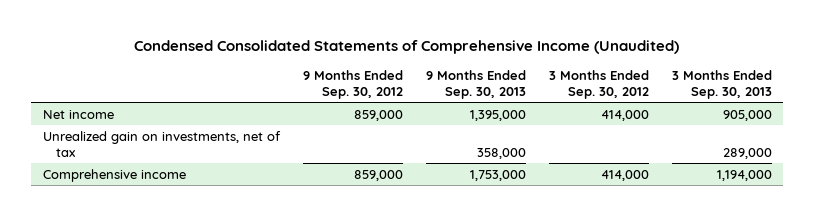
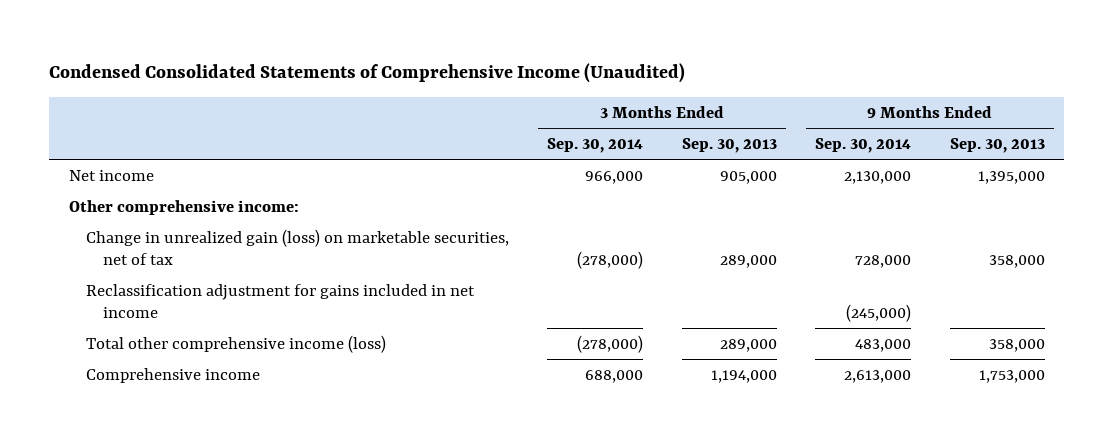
- | 9 Months Ended Sep. 30, 2012 | 9 Months Ended Sep. 30, 2013 | 3 Months Ended Sep. 30, 2012 | 3 Months Ended Sep. 30, 2013
+ | 3 Months Ended Sep. 30, 2014 | 3 Months Ended Sep. 30, 2013 | 9 Months Ended Sep. 30, 2014 | 9 Months Ended Sep. 30, 2013
- Unrealized gain on investments, net of tax | | 358,000 | | 289,000
+ Other comprehensive income:
+ Change in unrealized gain (loss) on marketable securities, net of tax | (278,000) | 289,000 | 728,000 | 358,000
+ Reclassification adjustment for gains included in net income | | | (245,000) |
+ Total other comprehensive income (loss) | (278,000) | 289,000 | 483,000 | 358,000

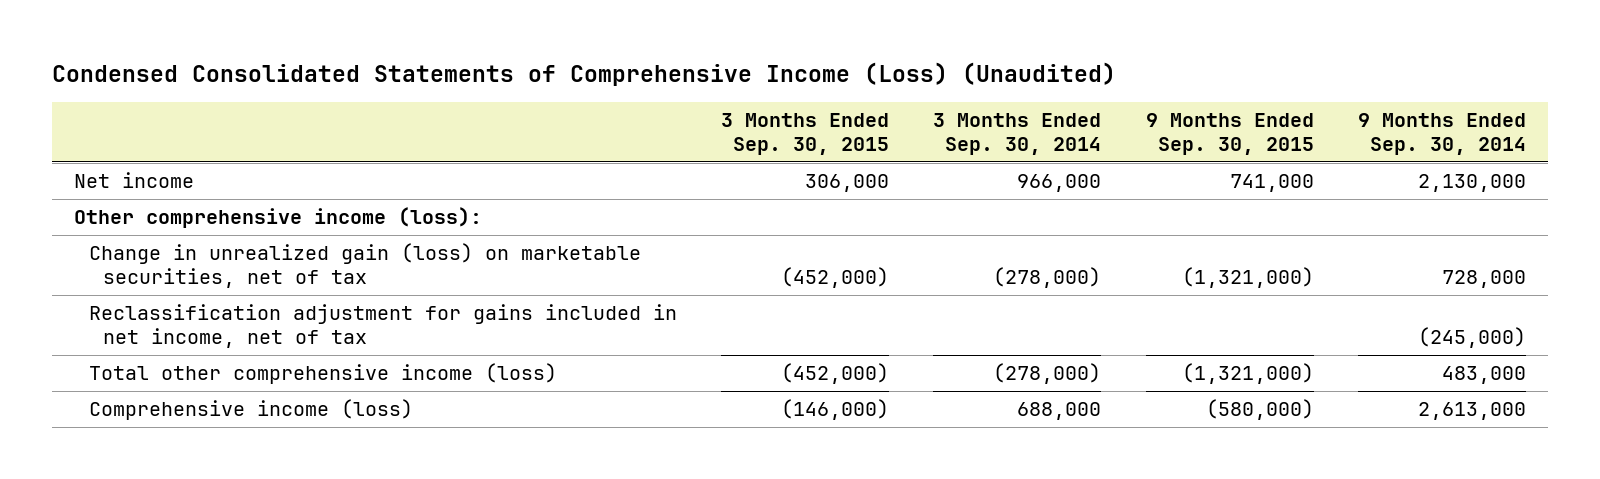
- Condensed Consolidated Statements of Comprehensive Income (Unaudited)
+ Condensed Consolidated Statements of Comprehensive Income (Loss) (Unaudited)
- | 3 Months Ended Sep. 30, 2014 | 3 Months Ended Sep. 30, 2013 | 9 Months Ended Sep. 30, 2014 | 9 Months Ended Sep. 30, 2013
+ | 3 Months Ended Sep. 30, 2015 | 3 Months Ended Sep. 30, 2014 | 9 Months Ended Sep. 30, 2015 | 9 Months Ended Sep. 30, 2014
- Other comprehensive income:
+ Other comprehensive income (loss):
- Reclassification adjustment for gains included in net income | | | (245,000) |
+ Reclassification adjustment for gains included in net income, net of tax | | | | (245,000)
- Comprehensive income | 688,000 | 1,194,000 | 2,613,000 | 1,753,000
+ Comprehensive income (loss) | (146,000) | 688,000 | (580,000) | 2,613,000

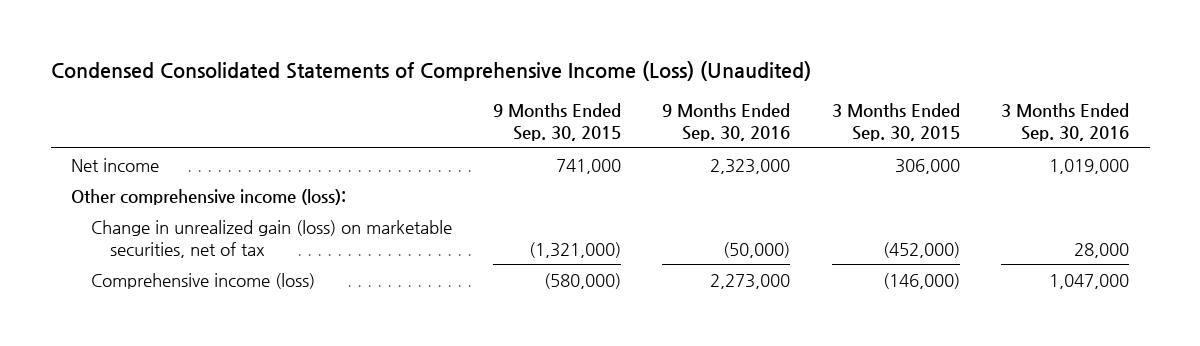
- | 3 Months Ended Sep. 30, 2015 | 3 Months Ended Sep. 30, 2014 | 9 Months Ended Sep. 30, 2015 | 9 Months Ended Sep. 30, 2014
+ | 9 Months Ended Sep. 30, 2015 | 9 Months Ended Sep. 30, 2016 | 3 Months Ended Sep. 30, 2015 | 3 Months Ended Sep. 30, 2016
- Reclassification adjustment for gains included in net income, net of tax | | | | (245,000)
- Total other comprehensive income (loss) | (452,000) | (278,000) | (1,321,000) | 483,000

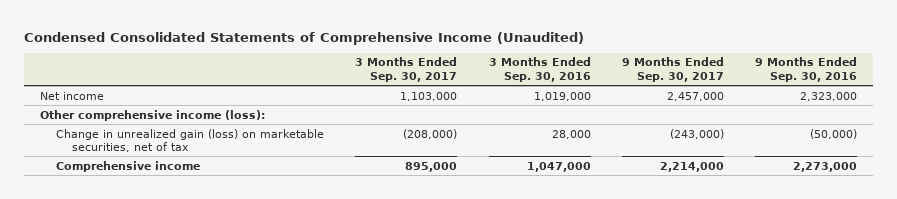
- Condensed Consolidated Statements of Comprehensive Income (Loss) (Unaudited)
+ Condensed Consolidated Statements of Comprehensive Income (Unaudited)
- | 9 Months Ended Sep. 30, 2015 | 9 Months Ended Sep. 30, 2016 | 3 Months Ended Sep. 30, 2015 | 3 Months Ended Sep. 30, 2016
+ | 3 Months Ended Sep. 30, 2017 | 3 Months Ended Sep. 30, 2016 | 9 Months Ended Sep. 30, 2017 | 9 Months Ended Sep. 30, 2016
- Comprehensive income (loss) | (580,000) | 2,273,000 | (146,000) | 1,047,000
+ Comprehensive income | 895,000 | 1,047,000 | 2,214,000 | 2,273,000

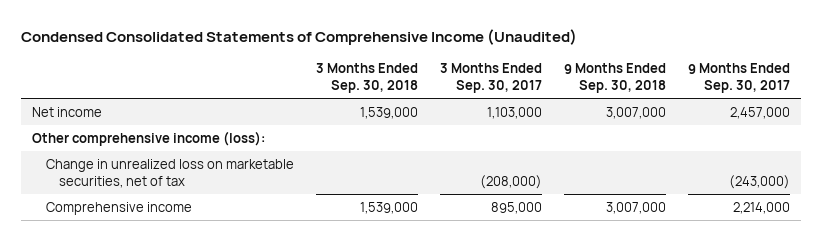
- | 3 Months Ended Sep. 30, 2017 | 3 Months Ended Sep. 30, 2016 | 9 Months Ended Sep. 30, 2017 | 9 Months Ended Sep. 30, 2016
+ | 3 Months Ended Sep. 30, 2018 | 3 Months Ended Sep. 30, 2017 | 9 Months Ended Sep. 30, 2018 | 9 Months Ended Sep. 30, 2017
- Change in unrealized gain (loss) on marketable securities, net of tax | (208,000) | 28,000 | (243,000) | (50,000)
+ Change in unrealized loss on marketable securities, net of tax | | (208,000) | | (243,000)

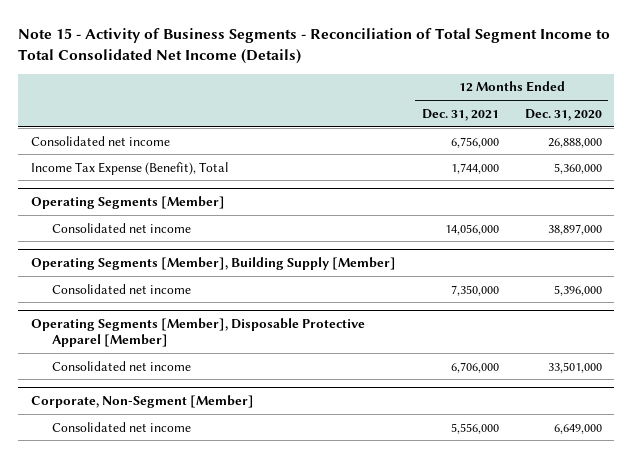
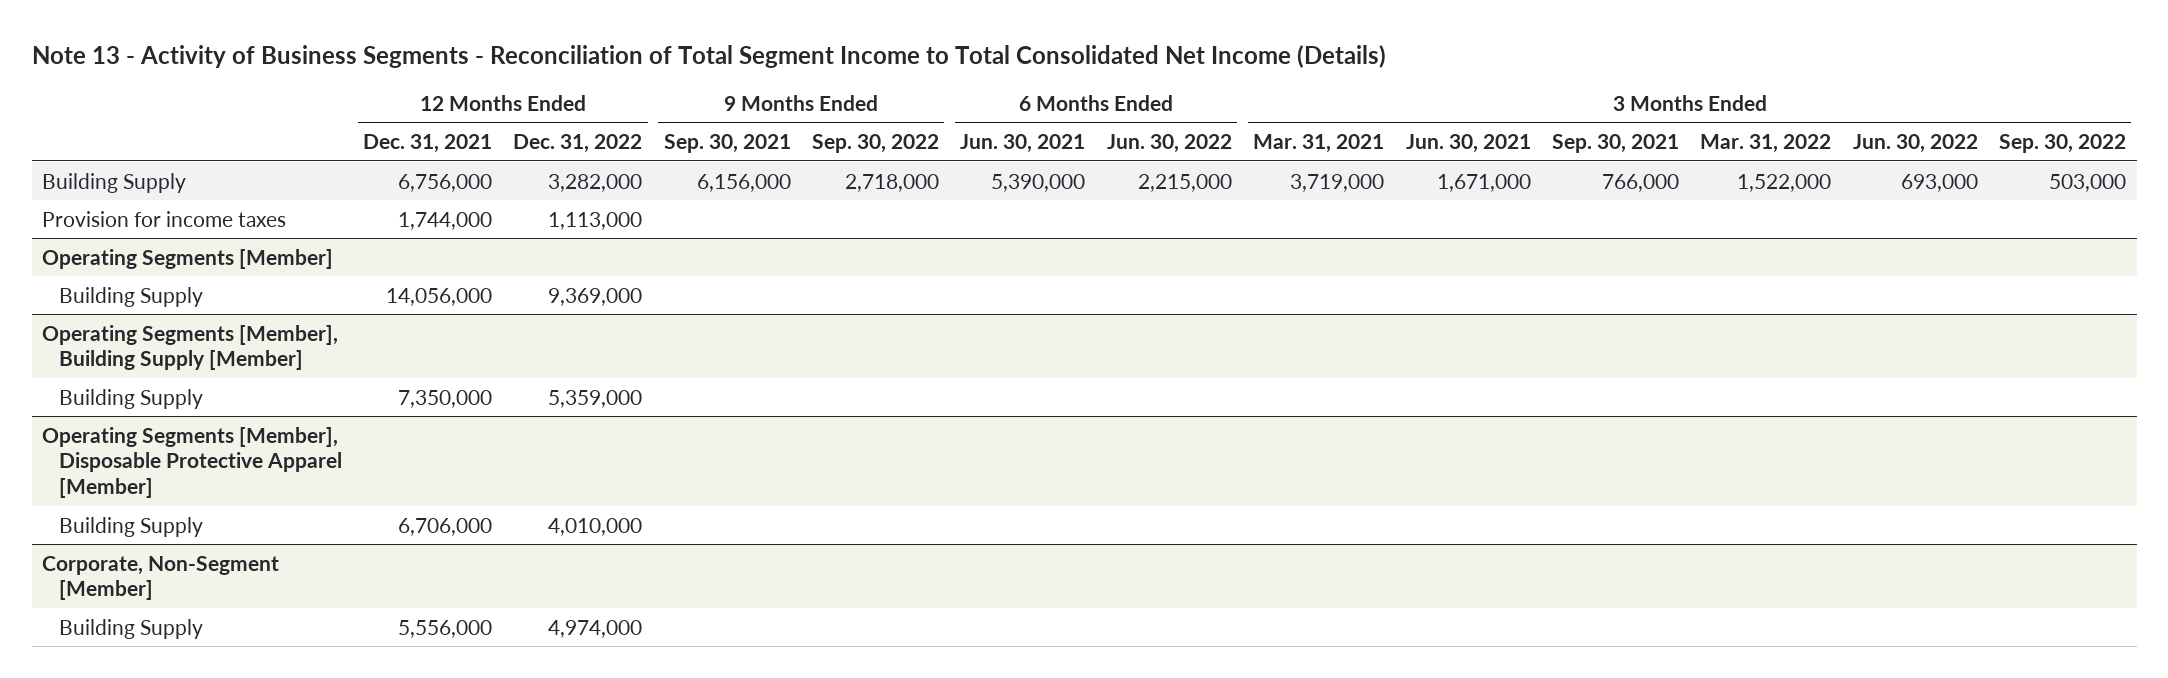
- Note 15 - Activity of Business Segments - Reconciliation of Total Segment Income to Total Consolidated Net Income (Details)
+ Note 13 - Activity of Business Segments - Reconciliation of Total Segment Income to Total Consolidated Net Income (Details)
- | 12 Months Ended Dec. 31, 2021 | 12 Months Ended Dec. 31, 2020
+ | 12 Months Ended Dec. 31, 2021 | 12 Months Ended Dec. 31, 2022 | 9 Months Ended Sep. 30, 2021 | 9 Months Ended Sep. 30, 2022 | 6 Months Ended Jun. 30, 2021 | 6 Months Ended Jun. 30, 2022 | 3 Months Ended Mar. 31, 2021 | 3 Months Ended Jun. 30, 2021 | 3 Months Ended Sep. 30, 2021 | 3 Months Ended Mar. 31, 2022 | 3 Months Ended Jun. 30, 2022 | 3 Months Ended Sep. 30, 2022
- Consolidated net income | 6,756,000 | 26,888,000
- Income Tax Expense (Benefit), Total | 1,744,000 | 5,360,000
+ Building Supply | 6,756,000 | 3,282,000 | 6,156,000 | 2,718,000 | 5,390,000 | 2,215,000 | 3,719,000 | 1,671,000 | 766,000 | 1,522,000 | 693,000 | 503,000
+ Provision for income taxes | 1,744,000 | 1,113,000 | | | | | | | | | |
@ Operating Segments [Member]
- Consolidated net income | 14,056,000 | 38,897,000
+ Building Supply | 14,056,000 | 9,369,000 | | | | | | | | | |
@ Operating Segments [Member], Building Supply [Member]
- Consolidated net income | 7,350,000 | 5,396,000
+ Building Supply | 7,350,000 | 5,359,000 | | | | | | | | | |
@ Operating Segments [Member], Disposable Protective Apparel [Member]
- Consolidated net income | 6,706,000 | 33,501,000
+ Building Supply | 6,706,000 | 4,010,000 | | | | | | | | | |
@ Corporate, Non-Segment [Member]
- Consolidated net income | 5,556,000 | 6,649,000
+ Building Supply | 5,556,000 | 4,974,000 | | | | | | | | | |

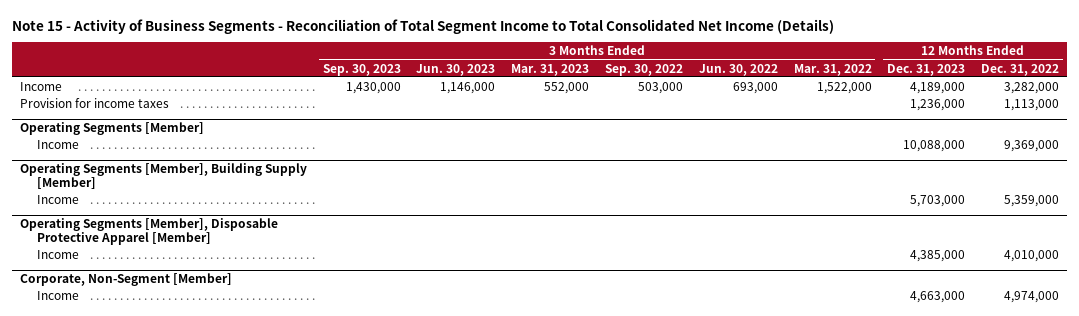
- Note 13 - Activity of Business Segments - Reconciliation of Total Segment Income to Total Consolidated Net Income (Details)
+ Note 15 - Activity of Business Segments - Reconciliation of Total Segment Income to Total Consolidated Net Income (Details)
- | 12 Months Ended Dec. 31, 2021 | 12 Months Ended Dec. 31, 2022 | 9 Months Ended Sep. 30, 2021 | 9 Months Ended Sep. 30, 2022 | 6 Months Ended Jun. 30, 2021 | 6 Months Ended Jun. 30, 2022 | 3 Months Ended Mar. 31, 2021 | 3 Months Ended Jun. 30, 2021 | 3 Months Ended Sep. 30, 2021 | 3 Months Ended Mar. 31, 2022 | 3 Months Ended Jun. 30, 2022 | 3 Months Ended Sep. 30, 2022
+ | 3 Months Ended Sep. 30, 2023 | 3 Months Ended Jun. 30, 2023 | 3 Months Ended Mar. 31, 2023 | 3 Months Ended Sep. 30, 2022 | 3 Months Ended Jun. 30, 2022 | 3 Months Ended Mar. 31, 2022 | 12 Months Ended Dec. 31, 2023 | 12 Months Ended Dec. 31, 2022
- Building Supply | 6,756,000 | 3,282,000 | 6,156,000 | 2,718,000 | 5,390,000 | 2,215,000 | 3,719,000 | 1,671,000 | 766,000 | 1,522,000 | 693,000 | 503,000
+ Income | 1,430,000 | 1,146,000 | 552,000 | 503,000 | 693,000 | 1,522,000 | 4,189,000 | 3,282,000
@ Operating Segments [Member]
- Building Supply | 14,056,000 | 9,369,000 | | | | | | | | | |
+ Income | | | | | | | 10,088,000 | 9,369,000
@ Operating Segments [Member], Building Supply [Member]
- Building Supply | 7,350,000 | 5,359,000 | | | | | | | | | |
+ Income | | | | | | | 5,703,000 | 5,359,000
@ Operating Segments [Member], Disposable Protective Apparel [Member]
- Building Supply | 6,706,000 | 4,010,000 | | | | | | | | | |
+ Income | | | | | | | 4,385,000 | 4,010,000
@ Corporate, Non-Segment [Member]
- Building Supply | 5,556,000 | 4,974,000 | | | | | | | | | |
+ Income | | | | | | | 4,663,000 | 4,974,000

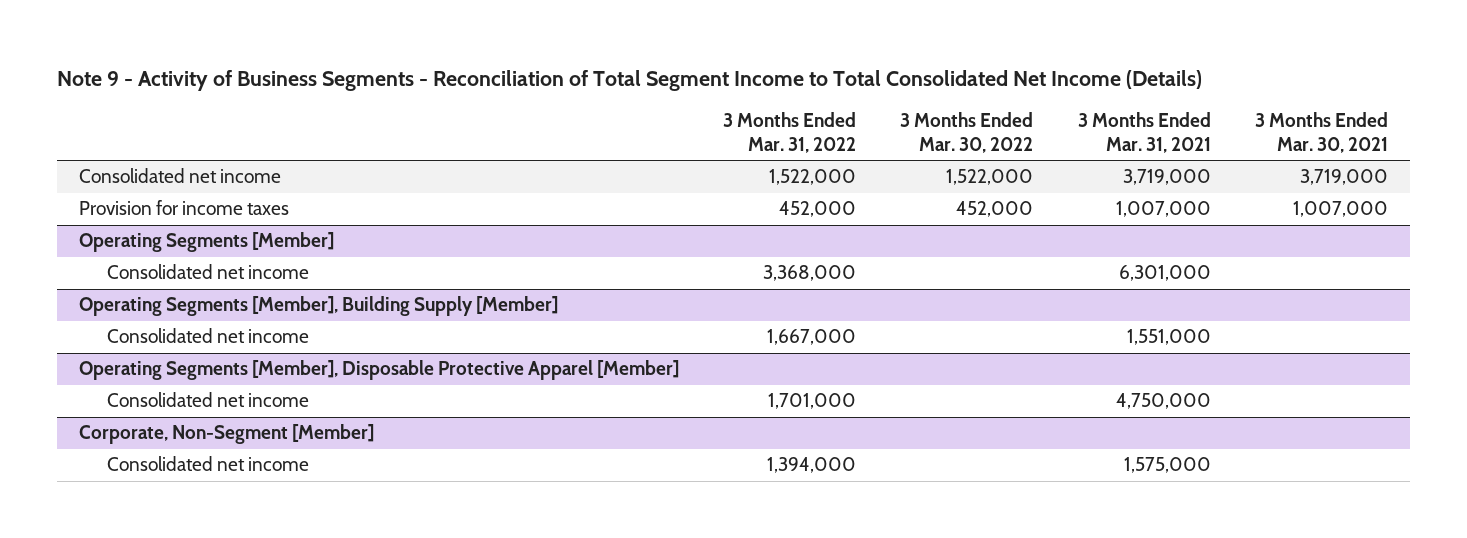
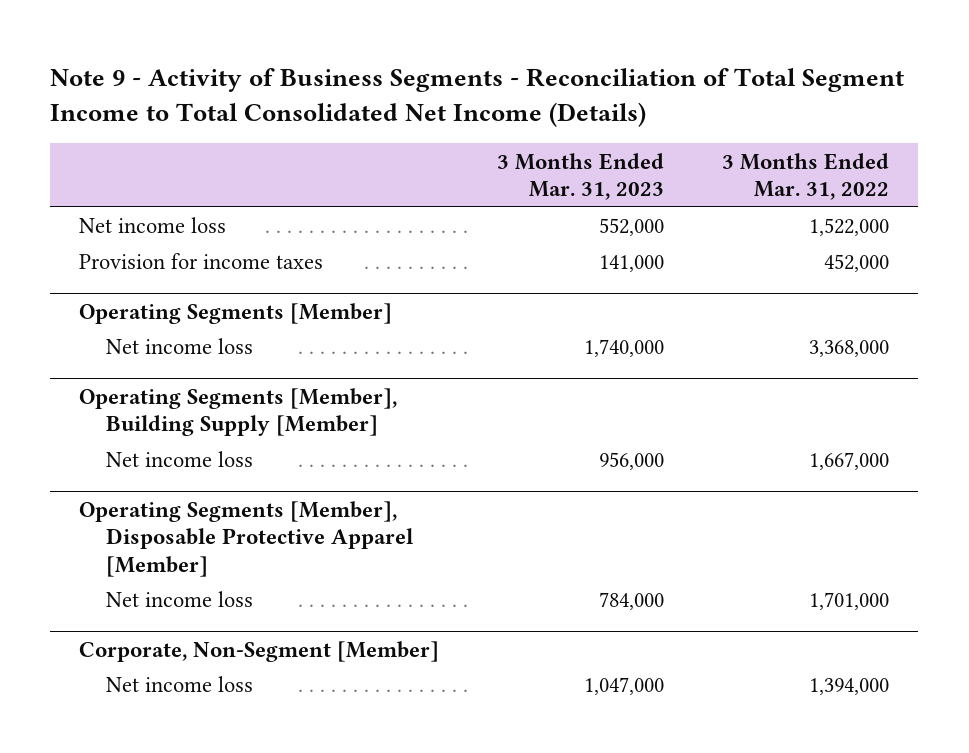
- | 3 Months Ended Mar. 31, 2022 | 3 Months Ended Mar. 30, 2022 | 3 Months Ended Mar. 31, 2021 | 3 Months Ended Mar. 30, 2021
+ | 3 Months Ended Mar. 31, 2023 | 3 Months Ended Mar. 31, 2022
- Consolidated net income | 1,522,000 | 1,522,000 | 3,719,000 | 3,719,000
+ Net income loss | 552,000 | 1,522,000
@ Operating Segments [Member]
- Consolidated net income | 3,368,000 | | 6,301,000 |
+ Net income loss | 1,740,000 | 3,368,000
@ Operating Segments [Member], Building Supply [Member]
- Consolidated net income | 1,667,000 | | 1,551,000 |
+ Net income loss | 956,000 | 1,667,000
@ Operating Segments [Member], Disposable Protective Apparel [Member]
- Consolidated net income | 1,701,000 | | 4,750,000 |
+ Net income loss | 784,000 | 1,701,000
@ Corporate, Non-Segment [Member]
- Consolidated net income | 1,394,000 | | 1,575,000 |
+ Net income loss | 1,047,000 | 1,394,000

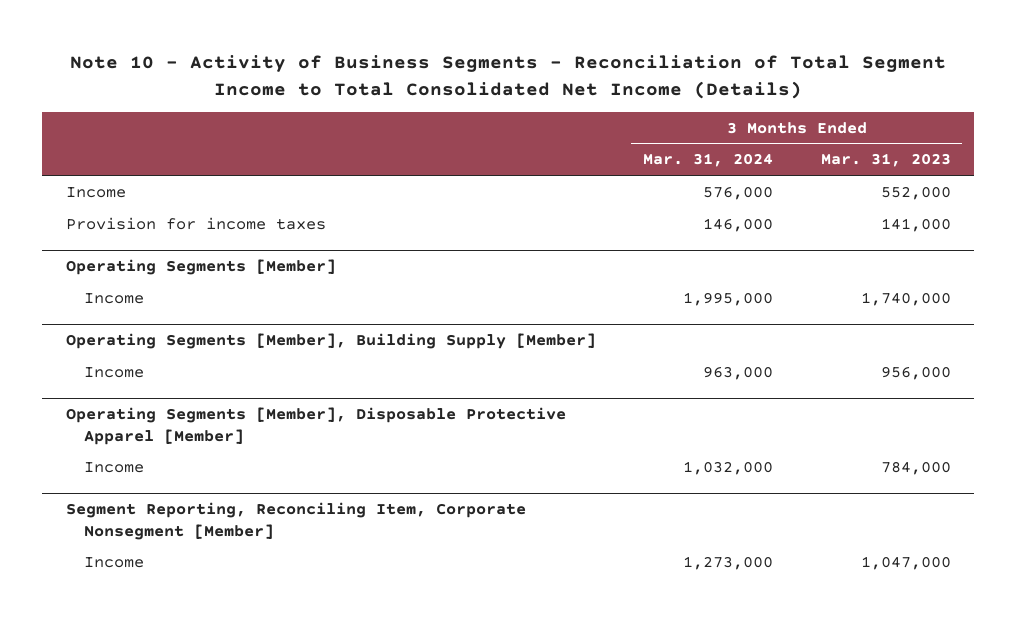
- Note 9 - Activity of Business Segments - Reconciliation of Total Segment Income to Total Consolidated Net Income (Details)
+ Note 10 - Activity of Business Segments - Reconciliation of Total Segment Income to Total Consolidated Net Income (Details)
- | 3 Months Ended Mar. 31, 2023 | 3 Months Ended Mar. 31, 2022
+ | 3 Months Ended Mar. 31, 2024 | 3 Months Ended Mar. 31, 2023
- Net income loss | 552,000 | 1,522,000
+ Income | 576,000 | 552,000
@ Operating Segments [Member]
- Net income loss | 1,740,000 | 3,368,000
+ Income | 1,995,000 | 1,740,000
@ Operating Segments [Member], Building Supply [Member]
- Net income loss | 956,000 | 1,667,000
+ Income | 963,000 | 956,000
@ Operating Segments [Member], Disposable Protective Apparel [Member]
- Net income loss | 784,000 | 1,701,000
- Corporate, Non-Segment [Member]
- Net income loss | 1,047,000 | 1,394,000
@ Operating Segments [Member], Disposable Protective Apparel [Member]
+ Income | 1,032,000 | 784,000
+ Segment Reporting, Reconciling Item, Corporate Nonsegment [Member]
+ Income | 1,273,000 | 1,047,000

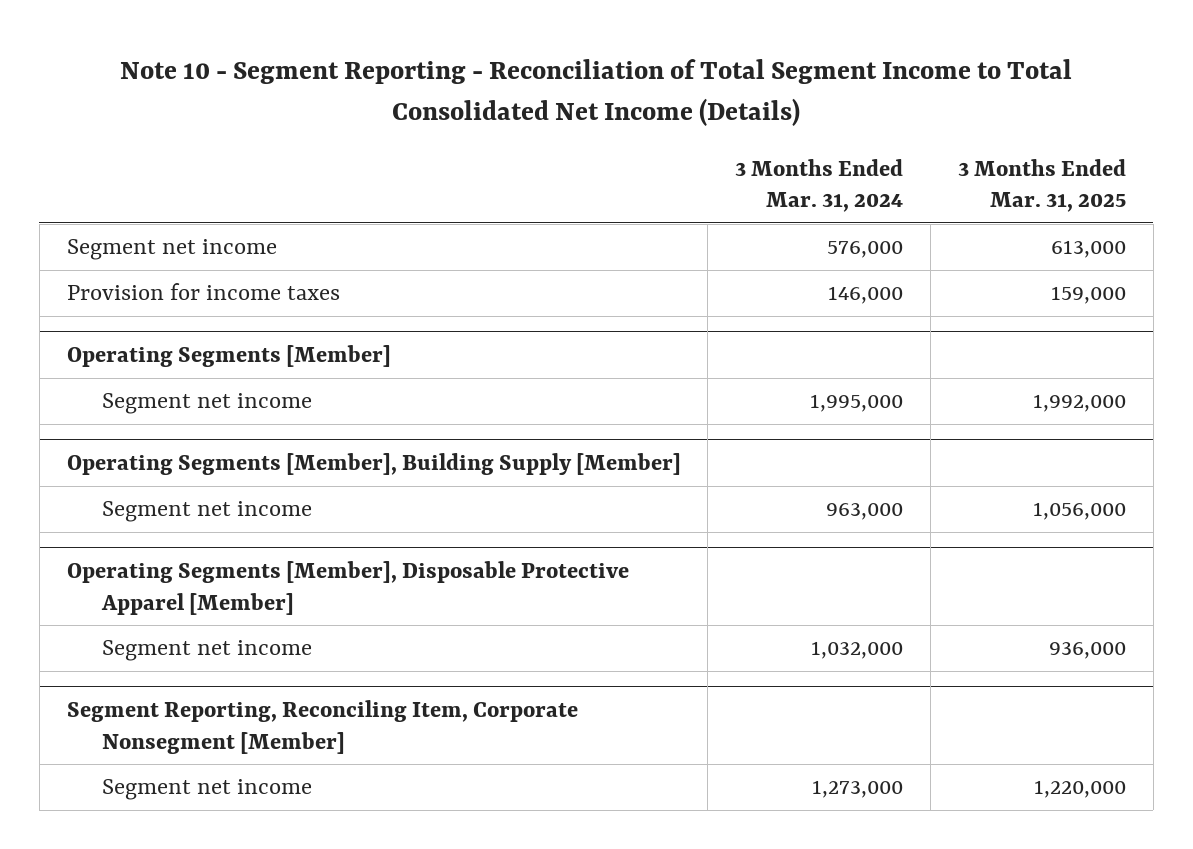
- Note 10 - Activity of Business Segments - Reconciliation of Total Segment Income to Total Consolidated Net Income (Details)
+ Note 10 - Segment Reporting - Reconciliation of Total Segment Income to Total Consolidated Net Income (Details)
- | 3 Months Ended Mar. 31, 2024 | 3 Months Ended Mar. 31, 2023
+ | 3 Months Ended Mar. 31, 2024 | 3 Months Ended Mar. 31, 2025
- Income | 576,000 | 552,000
+ Segment net income | 576,000 | 613,000
@ Operating Segments [Member]
- Income | 1,995,000 | 1,740,000
+ Segment net income | 1,995,000 | 1,992,000
@ Operating Segments [Member], Building Supply [Member]
- Income | 963,000 | 956,000
+ Segment net income | 963,000 | 1,056,000
@ Operating Segments [Member], Disposable Protective Apparel [Member]
- Income | 1,032,000 | 784,000
+ Segment net income | 1,032,000 | 936,000
@ Segment Reporting, Reconciling Item, Corporate Nonsegment [Member]
- Income | 1,273,000 | 1,047,000
+ Segment net income | 1,273,000 | 1,220,000

